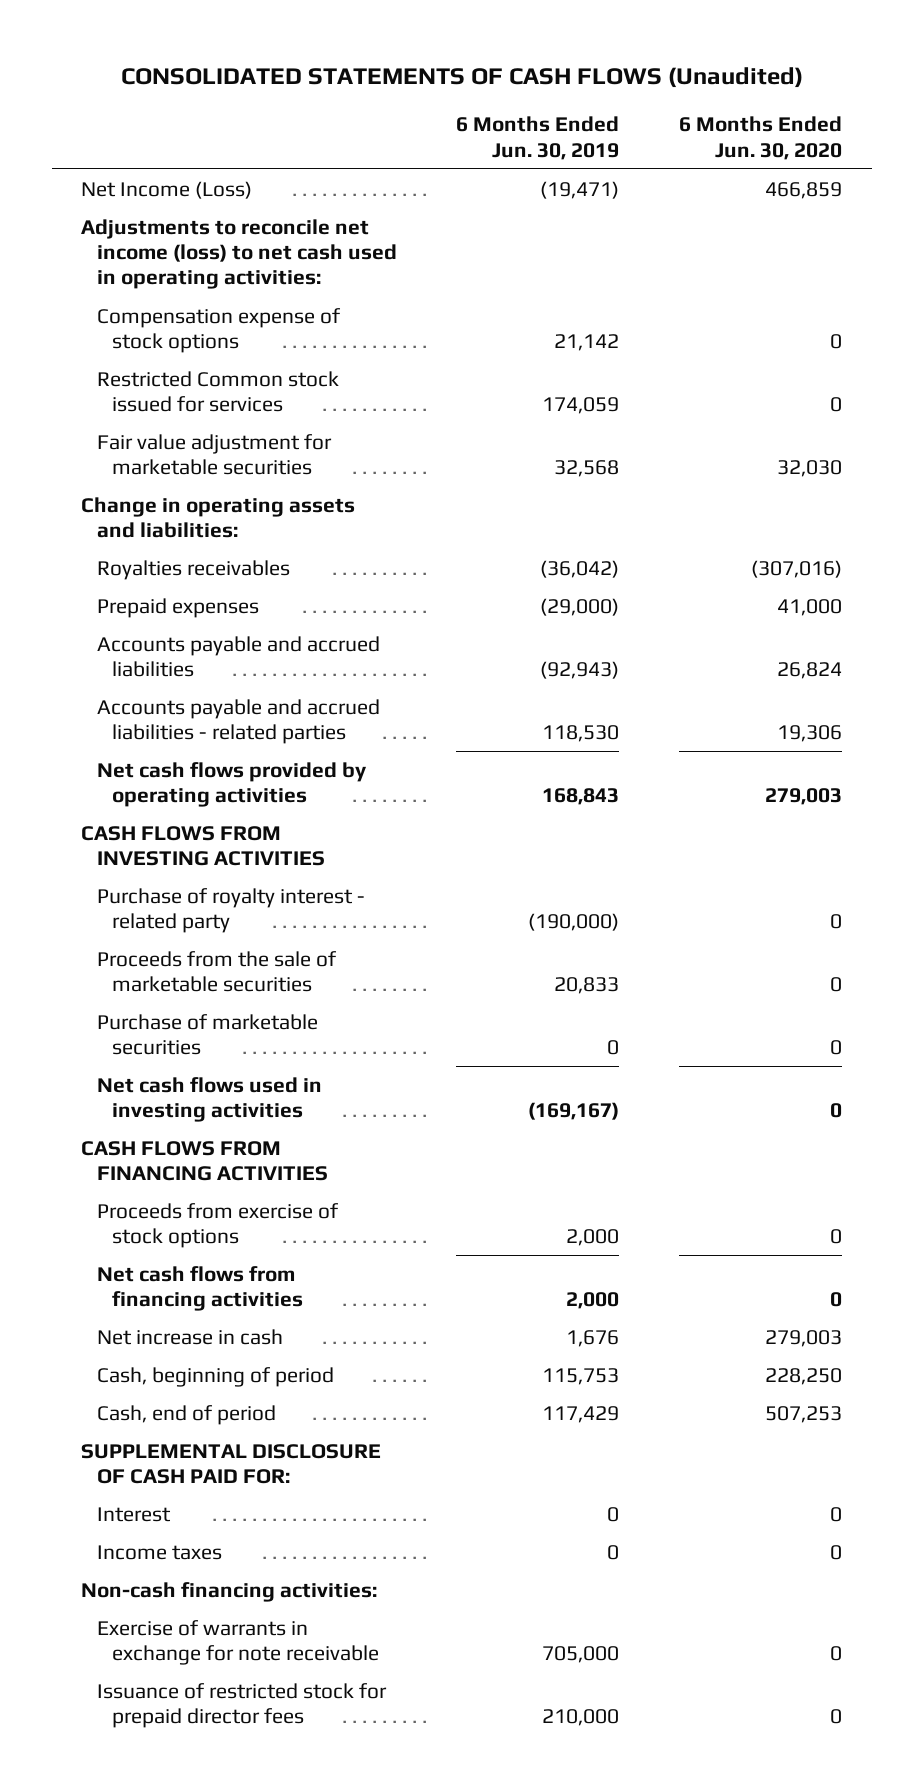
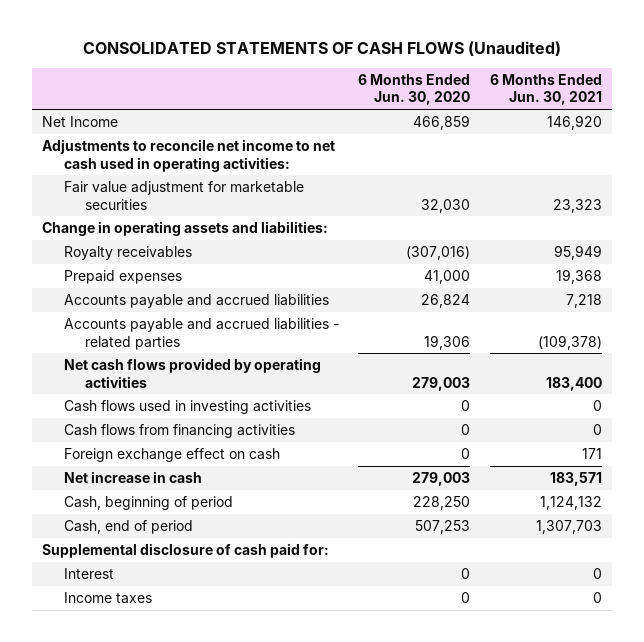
- | 6 Months Ended Jun. 30, 2019 | 6 Months Ended Jun. 30, 2020
+ | 6 Months Ended Jun. 30, 2020 | 6 Months Ended Jun. 30, 2021
- Net Income (Loss) | (19,471) | 466,859
- Adjustments to reconcile net income (loss) to net cash used in operating activities:
- Compensation expense of stock options | 21,142 | 0
- Restricted Common stock issued for services | 174,059 | 0
+ Net Income | 466,859 | 146,920
+ Adjustments to reconcile net income to net cash used in operating activities:
- Royalties receivables | (36,042) | (307,016)
+ Royalty receivables | (307,016) | 95,949
- CASH FLOWS FROM INVESTING ACTIVITIES
- Purchase of royalty interest - related party | (190,000) | 0
- Proceeds from the sale of marketable securities | 20,833 | 0
- Purchase of marketable securities | 0 | 0
- Net cash flows used in investing activities | (169,167) | 0
- CASH FLOWS FROM FINANCING ACTIVITIES
- Proceeds from exercise of stock options | 2,000 | 0
- Net cash flows from financing activities | 2,000 | 0
+ Cash flows used in investing activities | 0 | 0
+ Cash flows from financing activities | 0 | 0
+ Foreign exchange effect on cash | 0 | 171
- SUPPLEMENTAL DISCLOSURE OF CASH PAID FOR:
+ Supplemental disclosure of cash paid for:
- Non-cash financing activities:
- Exercise of warrants in exchange for note receivable | 705,000 | 0
- Issuance of restricted stock for prepaid director fees | 210,000 | 0

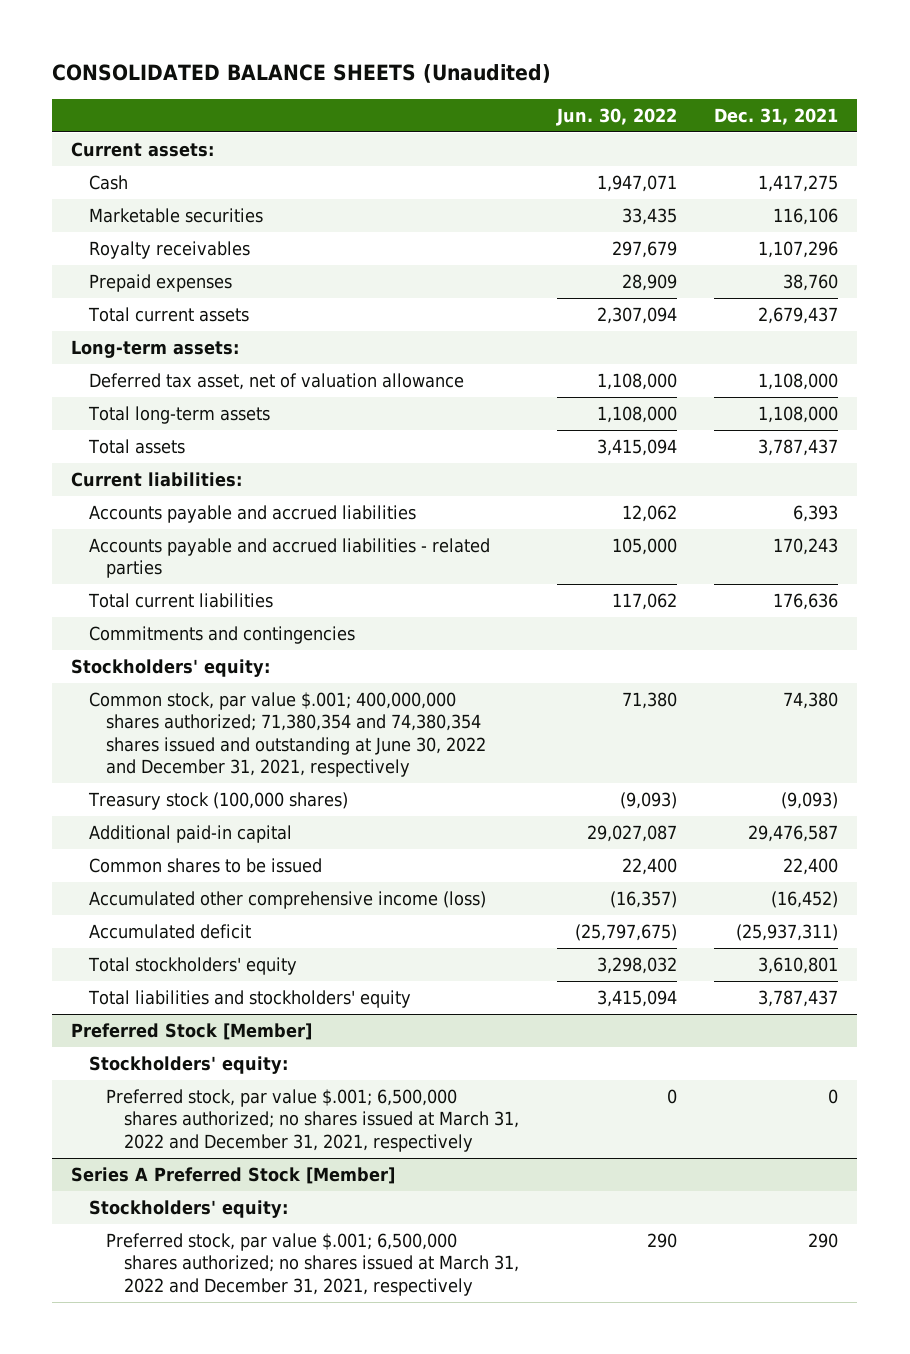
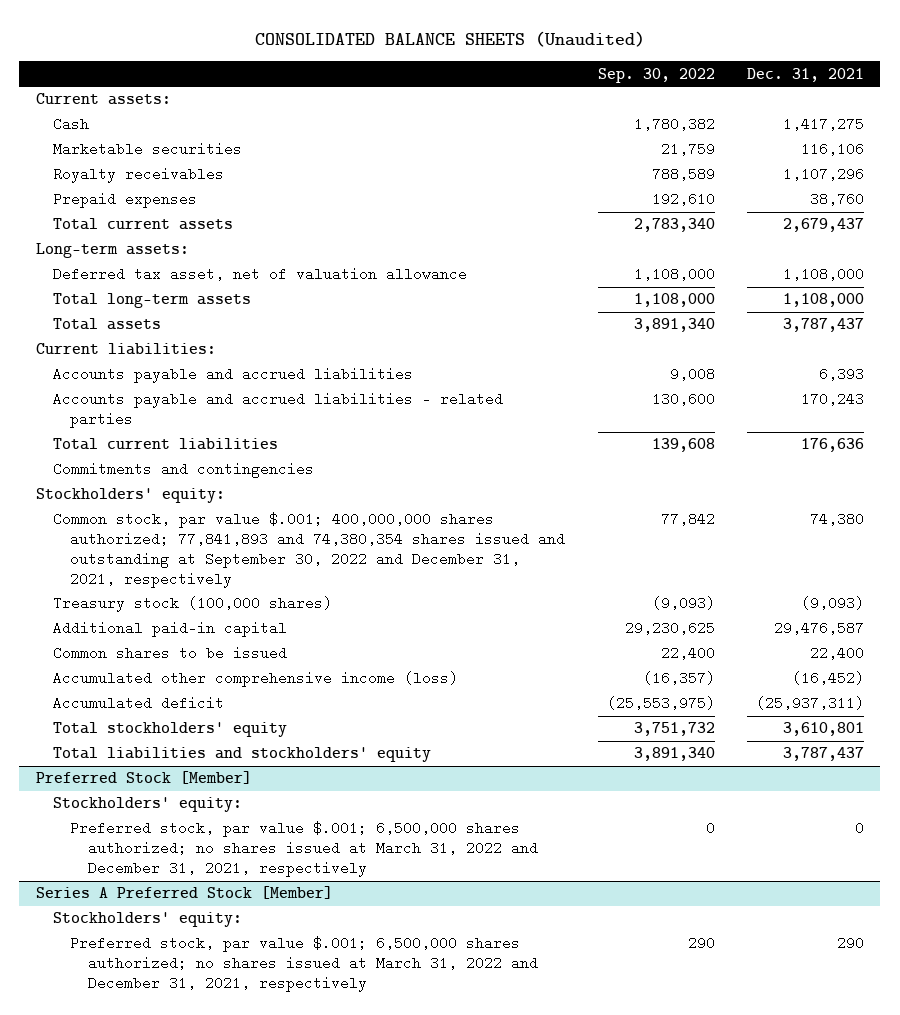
- | Jun. 30, 2022 | Dec. 31, 2021
+ | Sep. 30, 2022 | Dec. 31, 2021
- Common stock, par value $.001; 400,000,000 shares authorized; 71,380,354 and 74,380,354 shares issued and outstanding at June 30, 2022 and December 31, 2021, respectively | 71,380 | 74,380
+ Common stock, par value $.001; 400,000,000 shares authorized; 77,841,893 and 74,380,354 shares issued and outstanding at September 30, 2022 and December 31, 2021, respectively | 77,842 | 74,380

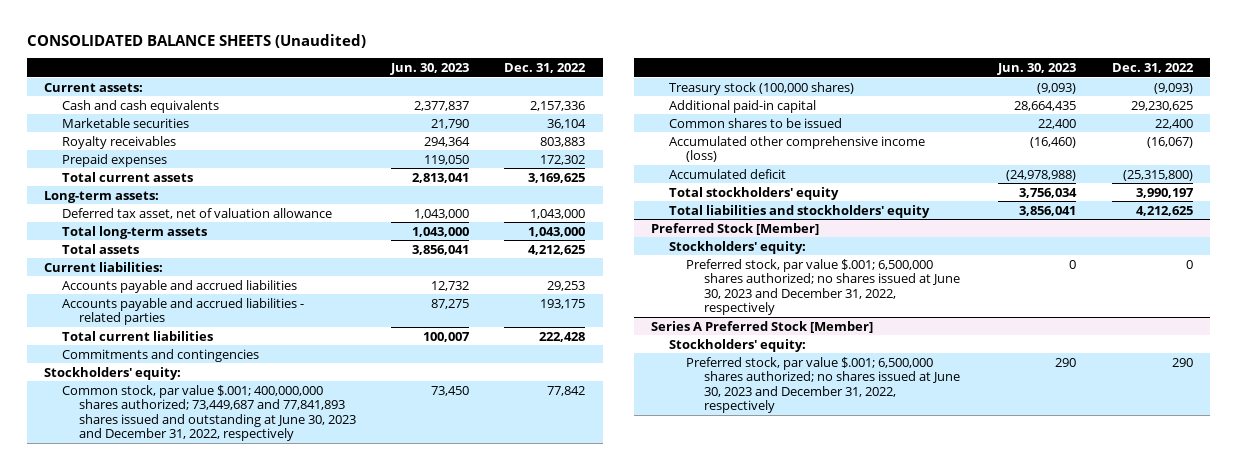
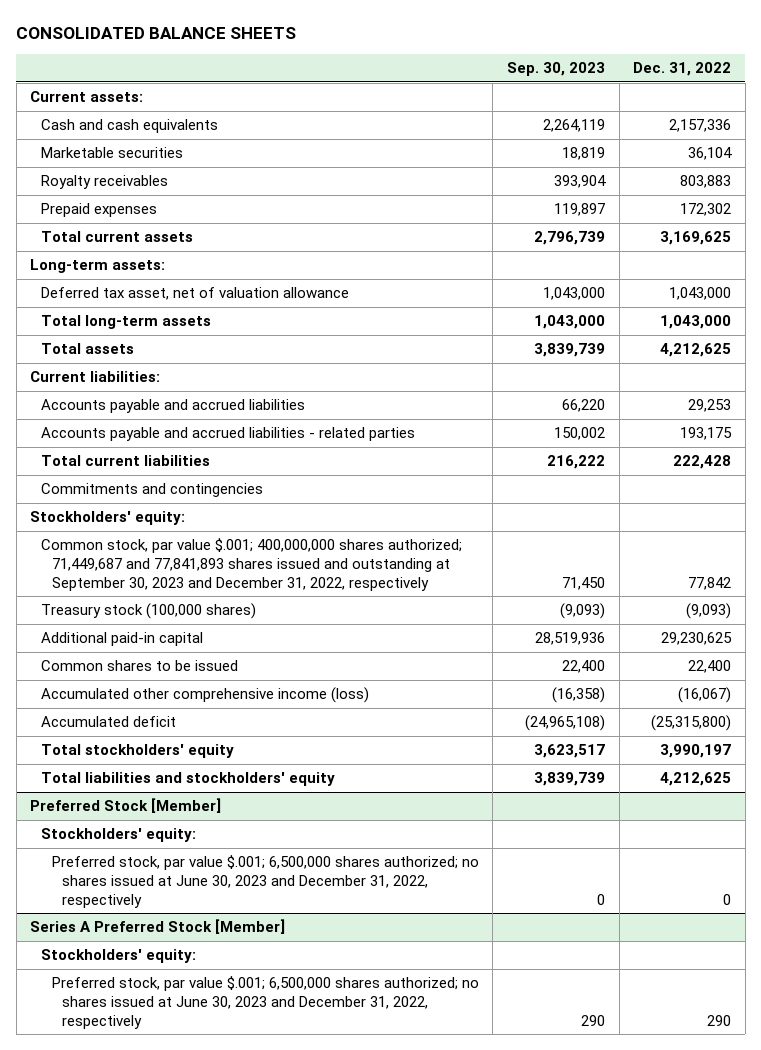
- CONSOLIDATED BALANCE SHEETS (Unaudited)
+ CONSOLIDATED BALANCE SHEETS
- | Jun. 30, 2023 | Dec. 31, 2022
+ | Sep. 30, 2023 | Dec. 31, 2022
- Common stock, par value $.001; 400,000,000 shares authorized; 73,449,687 and 77,841,893 shares issued and outstanding at June 30, 2023 and December 31, 2022, respectively | 73,450 | 77,842
+ Common stock, par value $.001; 400,000,000 shares authorized; 71,449,687 and 77,841,893 shares issued and outstanding at September 30, 2023 and December 31, 2022, respectively | 71,450 | 77,842

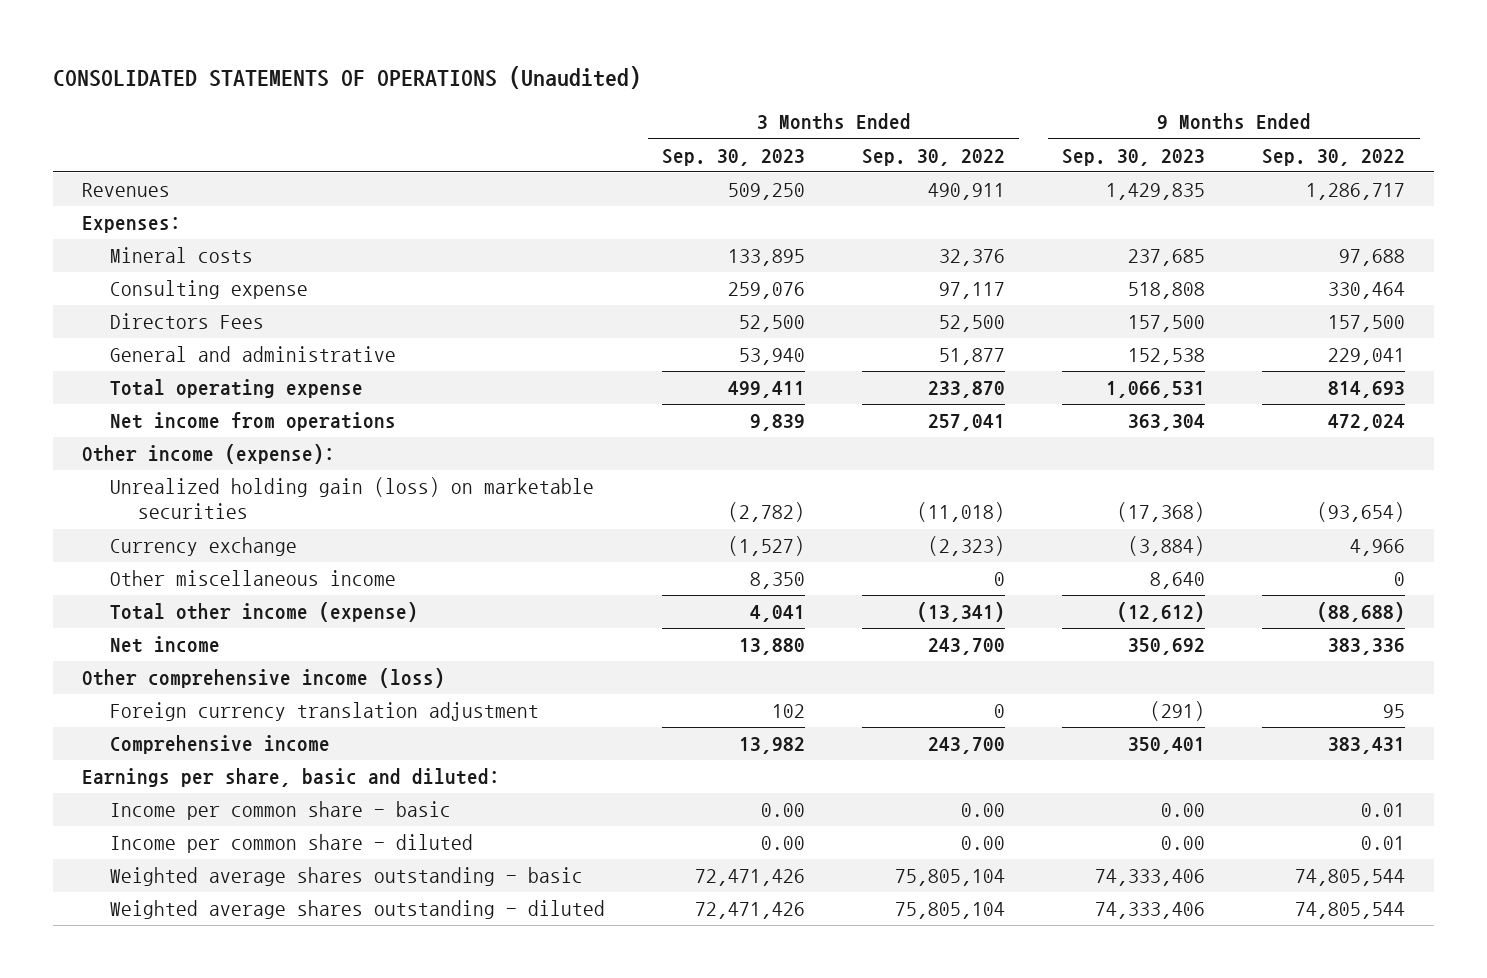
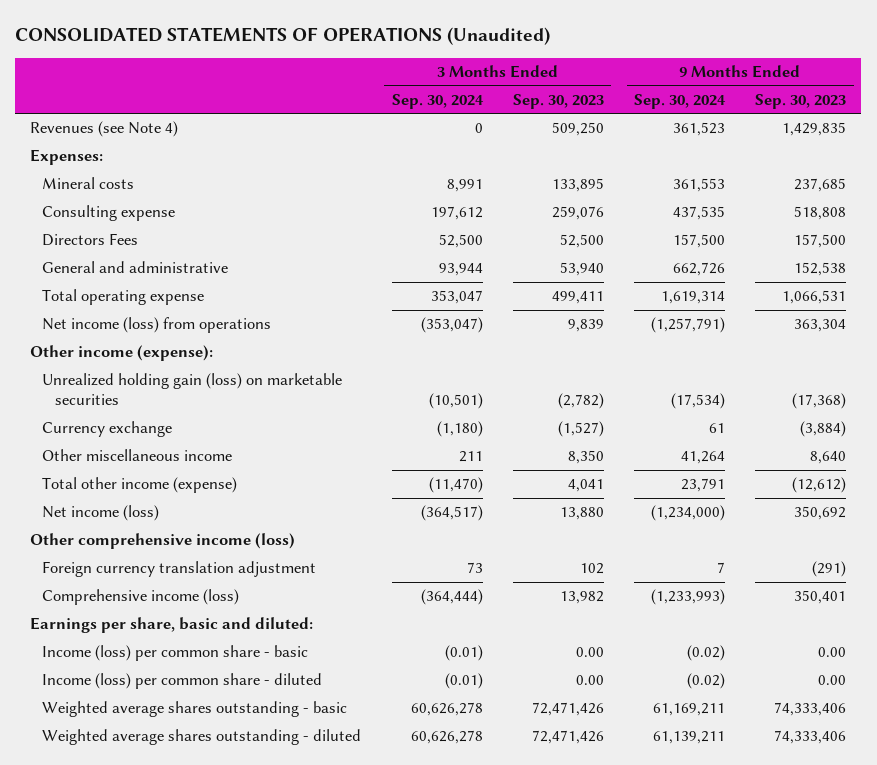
- | 3 Months Ended Sep. 30, 2023 | 3 Months Ended Sep. 30, 2022 | 9 Months Ended Sep. 30, 2023 | 9 Months Ended Sep. 30, 2022
+ | 3 Months Ended Sep. 30, 2024 | 3 Months Ended Sep. 30, 2023 | 9 Months Ended Sep. 30, 2024 | 9 Months Ended Sep. 30, 2023
- Revenues | 509,250 | 490,911 | 1,429,835 | 1,286,717
+ Revenues (see Note 4) | 0 | 509,250 | 361,523 | 1,429,835
- Net income from operations | 9,839 | 257,041 | 363,304 | 472,024
+ Net income (loss) from operations | (353,047) | 9,839 | (1,257,791) | 363,304
- Net income | 13,880 | 243,700 | 350,692 | 383,336
+ Net income (loss) | (364,517) | 13,880 | (1,234,000) | 350,692
- Comprehensive income | 13,982 | 243,700 | 350,401 | 383,431
+ Comprehensive income (loss) | (364,444) | 13,982 | (1,233,993) | 350,401
- Income per common share - basic | 0.00 | 0.00 | 0.00 | 0.01
- Income per common share - diluted | 0.00 | 0.00 | 0.00 | 0.01
+ Income (loss) per common share - basic | (0.01) | 0.00 | (0.02) | 0.00
+ Income (loss) per common share - diluted | (0.01) | 0.00 | (0.02) | 0.00

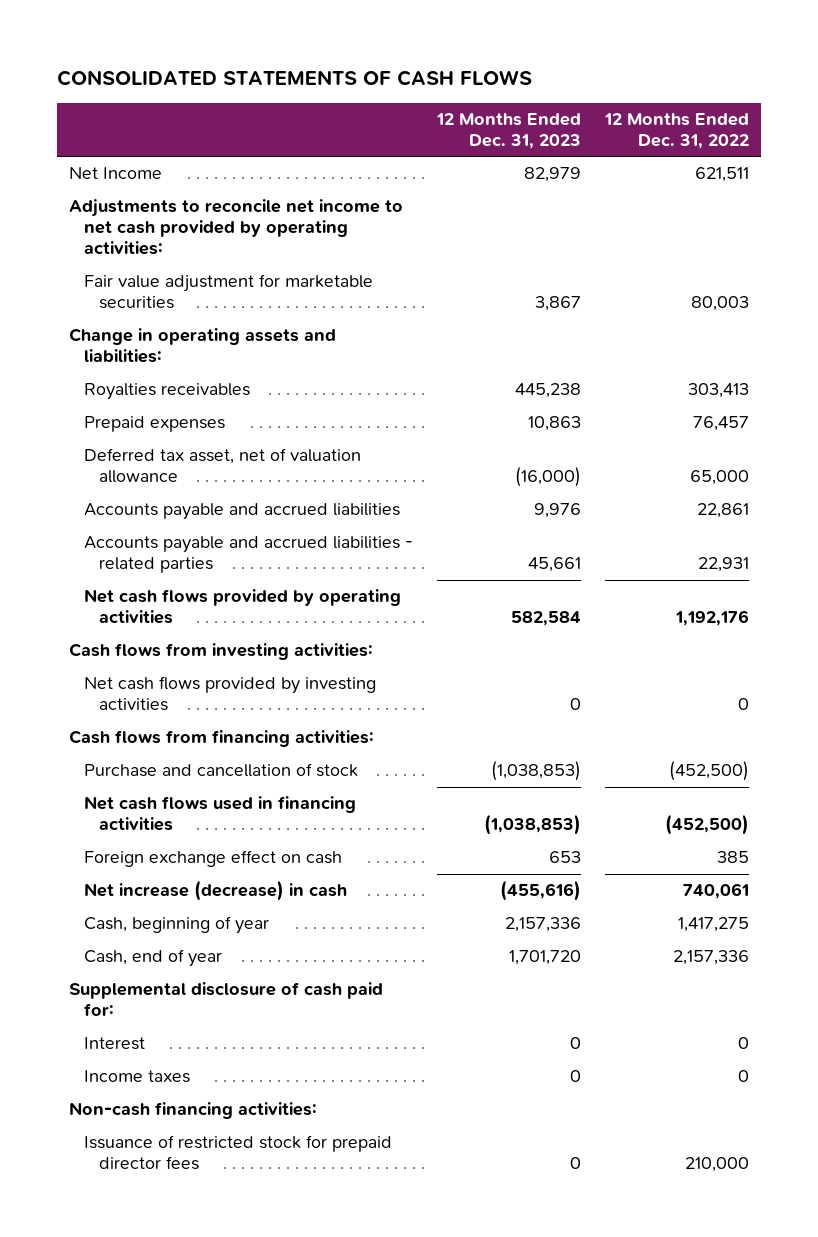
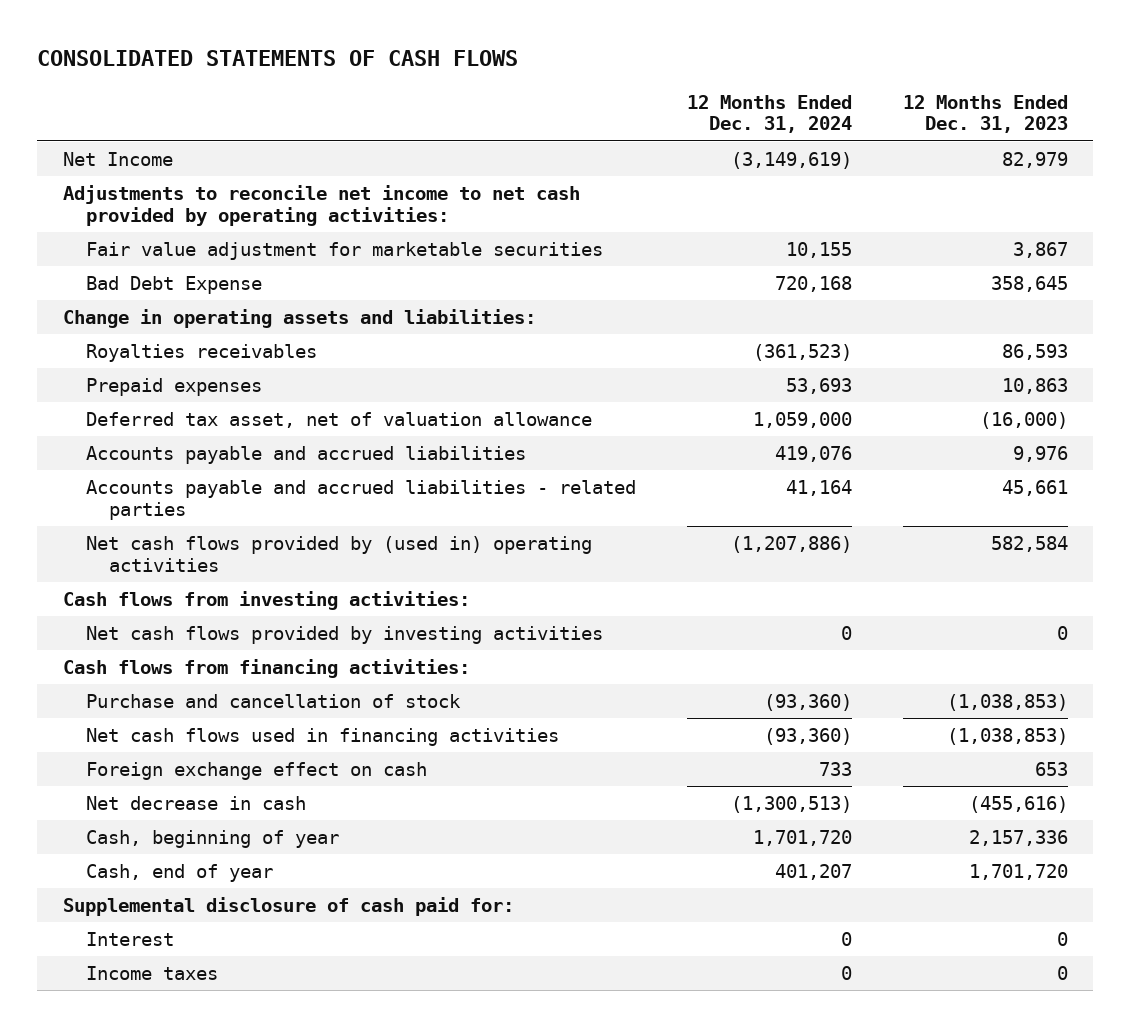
- | 12 Months Ended Dec. 31, 2023 | 12 Months Ended Dec. 31, 2022
+ | 12 Months Ended Dec. 31, 2024 | 12 Months Ended Dec. 31, 2023
+ Bad Debt Expense | 720,168 | 358,645
- Royalties receivables | 445,238 | 303,413
+ Royalties receivables | (361,523) | 86,593
- Net cash flows provided by operating activities | 582,584 | 1,192,176
+ Net cash flows provided by (used in) operating activities | (1,207,886) | 582,584
- Net increase (decrease) in cash | (455,616) | 740,061
+ Net decrease in cash | (1,300,513) | (455,616)
- Non-cash financing activities:
- Issuance of restricted stock for prepaid director fees | 0 | 210,000

